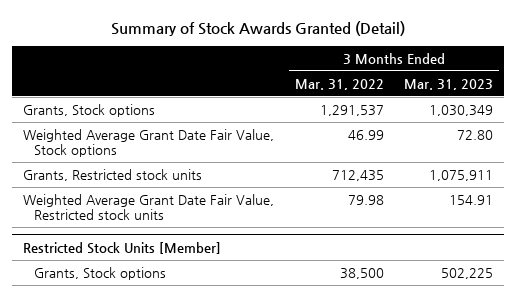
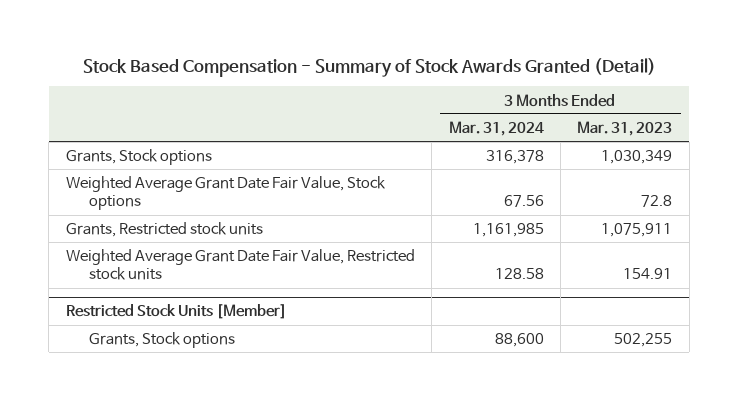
- Summary of Stock Awards Granted (Detail)
+ Stock Based Compensation - Summary of Stock Awards Granted (Detail)
- | 3 Months Ended Mar. 31, 2022 | 3 Months Ended Mar. 31, 2023
+ | 3 Months Ended Mar. 31, 2024 | 3 Months Ended Mar. 31, 2023
- Weighted Average Grant Date Fair Value, Stock options | 46.99 | 72.80
+ Weighted Average Grant Date Fair Value, Stock options | 67.56 | 72.8
@ Restricted Stock Units [Member]
- Grants, Stock options | 38,500 | 502,225
+ Grants, Stock options | 88,600 | 502,255

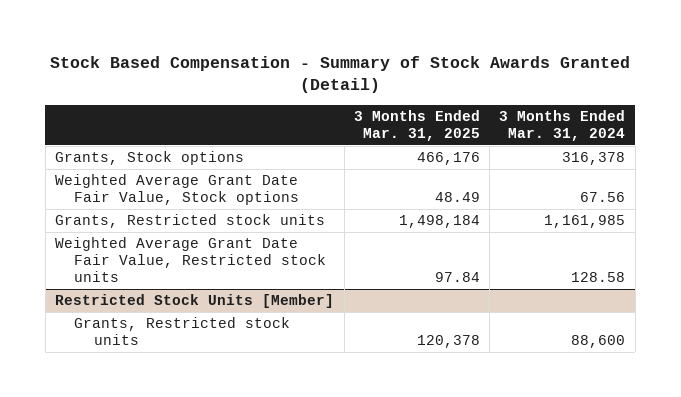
- | 3 Months Ended Mar. 31, 2024 | 3 Months Ended Mar. 31, 2023
+ | 3 Months Ended Mar. 31, 2025 | 3 Months Ended Mar. 31, 2024
@ Restricted Stock Units [Member]
- Grants, Stock options | 88,600 | 502,255
+ Grants, Restricted stock units | 120,378 | 88,600

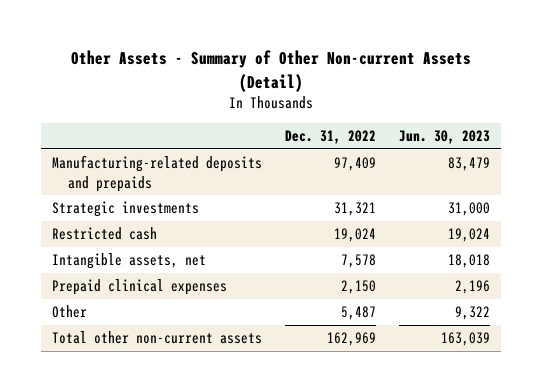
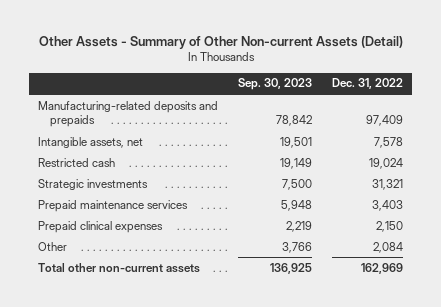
- | Dec. 31, 2022 | Jun. 30, 2023
+ | Sep. 30, 2023 | Dec. 31, 2022
moved down: Restricted cash | 19,149 | 19,024
moved down: Strategic investments | 7,500 | 31,321
+ Prepaid maintenance services | 5,948 | 3,403
- Other | 5,487 | 9,322
+ Other | 3,766 | 2,084

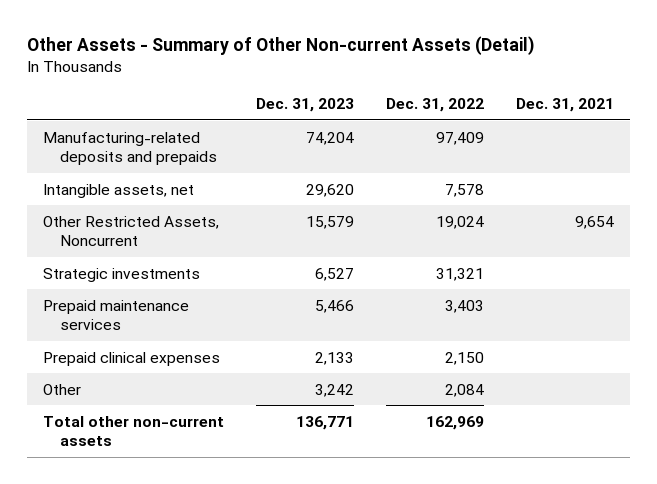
- | Sep. 30, 2023 | Dec. 31, 2022
+ | Dec. 31, 2023 | Dec. 31, 2022 | Dec. 31, 2021
- Restricted cash | 19,149 | 19,024
+ Other Restricted Assets, Noncurrent | 15,579 | 19,024 | 9,654

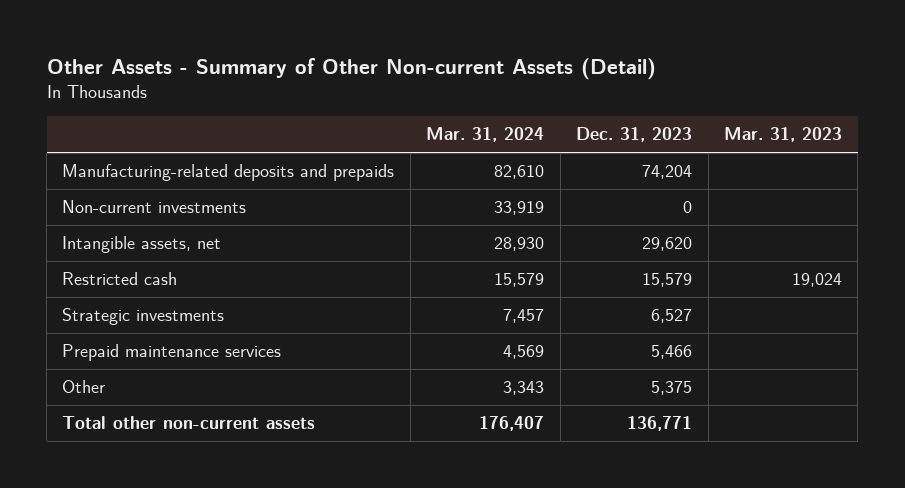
- | Dec. 31, 2023 | Dec. 31, 2022 | Dec. 31, 2021
+ | Mar. 31, 2024 | Dec. 31, 2023 | Mar. 31, 2023
+ Non-current investments | 33,919 | 0 |
- Other Restricted Assets, Noncurrent | 15,579 | 19,024 | 9,654
+ Restricted cash | 15,579 | 15,579 | 19,024
- Prepaid clinical expenses | 2,133 | 2,150 |
- Other | 3,242 | 2,084 |
+ Other | 3,343 | 5,375 |

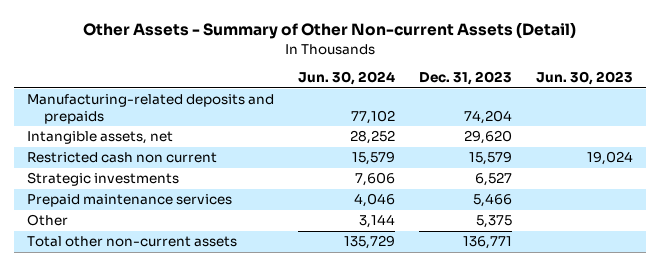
- | Mar. 31, 2024 | Dec. 31, 2023 | Mar. 31, 2023
+ | Jun. 30, 2024 | Dec. 31, 2023 | Jun. 30, 2023
- Non-current investments | 33,919 | 0 |
- Restricted cash | 15,579 | 15,579 | 19,024
+ Restricted cash non current | 15,579 | 15,579 | 19,024

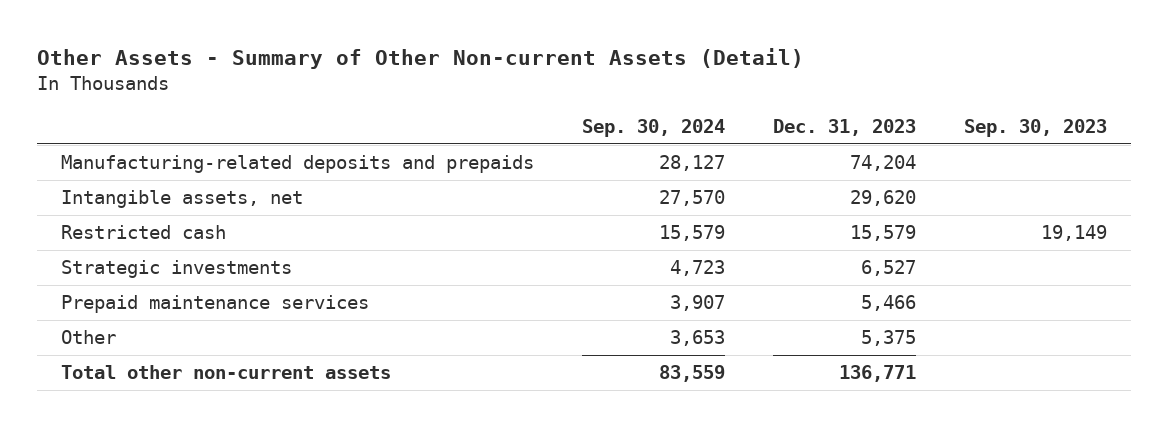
- | Jun. 30, 2024 | Dec. 31, 2023 | Jun. 30, 2023
+ | Sep. 30, 2024 | Dec. 31, 2023 | Sep. 30, 2023
- Restricted cash non current | 15,579 | 15,579 | 19,024
+ Restricted cash | 15,579 | 15,579 | 19,149

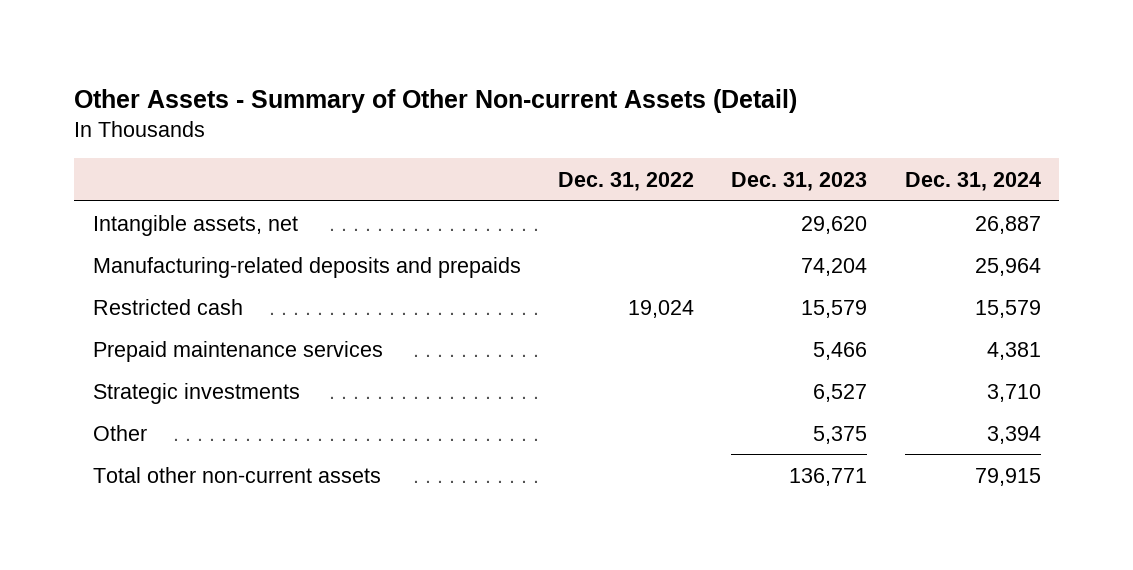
- | Sep. 30, 2024 | Dec. 31, 2023 | Sep. 30, 2023
+ | Dec. 31, 2022 | Dec. 31, 2023 | Dec. 31, 2024
moved down: Manufacturing-related deposits and prepaids | | 74,204 | 25,964
moved down: Strategic investments | | 6,527 | 3,710

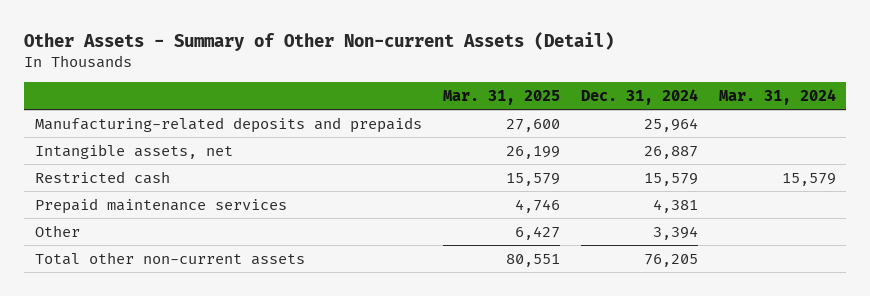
- | Dec. 31, 2022 | Dec. 31, 2023 | Dec. 31, 2024
+ | Mar. 31, 2025 | Dec. 31, 2024 | Mar. 31, 2024
moved down: Intangible assets, net | 26,199 | 26,887 |
- Strategic investments | | 6,527 | 3,710
- Total other non-current assets | | 136,771 | 79,915
+ Total other non-current assets | 80,551 | 76,205 |

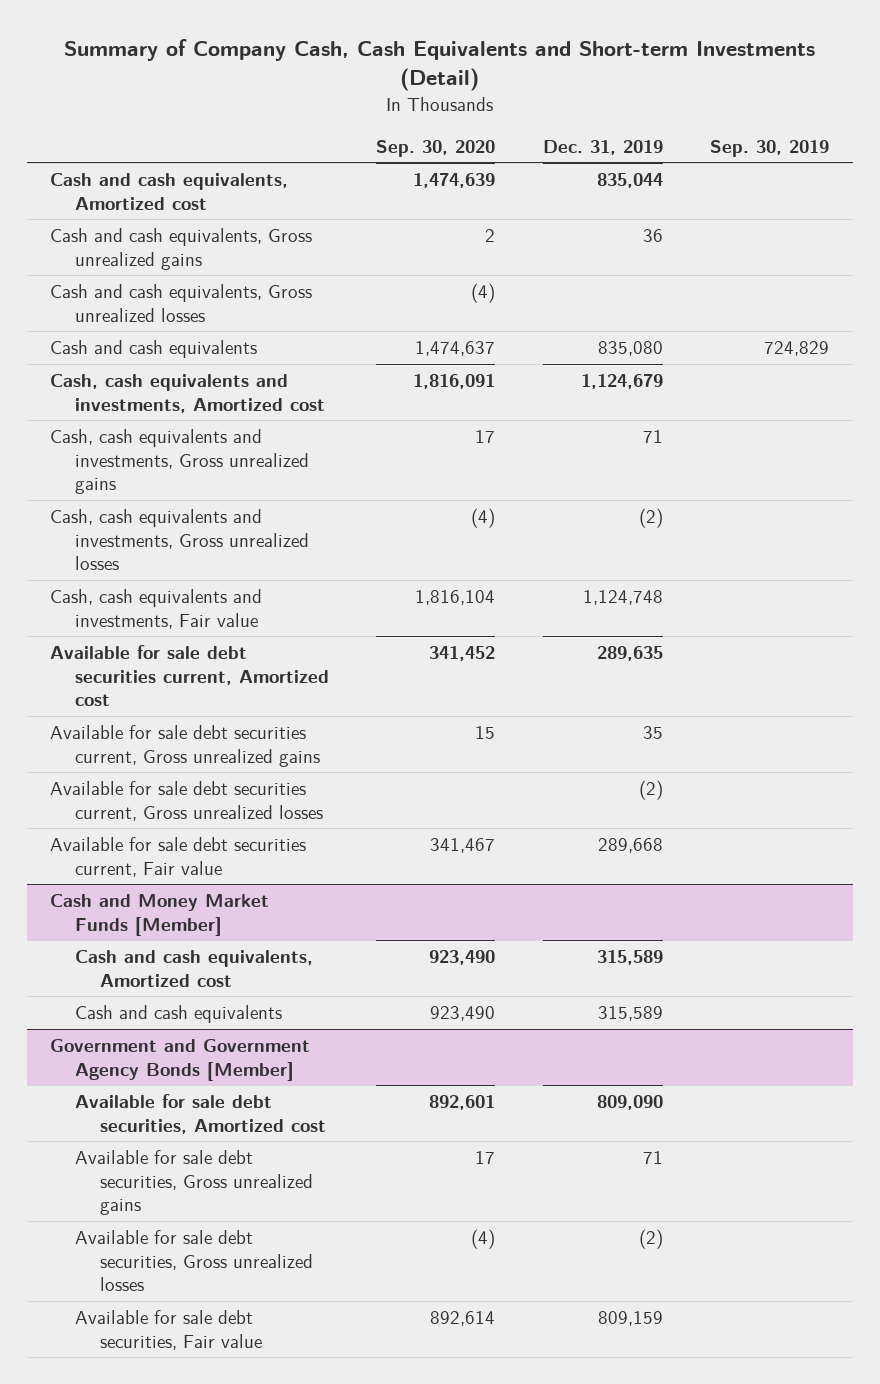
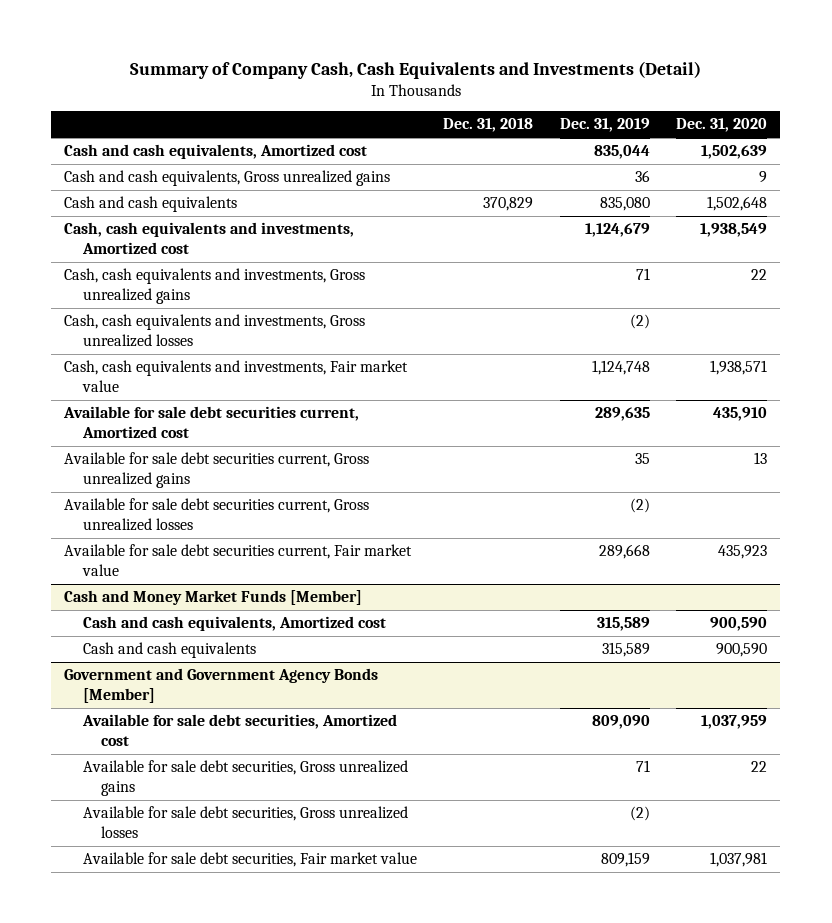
- Summary of Company Cash, Cash Equivalents and Short-term Investments (Detail)
+ Summary of Company Cash, Cash Equivalents and Investments (Detail)
- | Sep. 30, 2020 | Dec. 31, 2019 | Sep. 30, 2019
+ | Dec. 31, 2018 | Dec. 31, 2019 | Dec. 31, 2020
- Cash and cash equivalents, Gross unrealized losses | (4) | |
- Cash, cash equivalents and investments, Fair value | 1,816,104 | 1,124,748 |
+ Cash, cash equivalents and investments, Fair market value | | 1,124,748 | 1,938,571
- Available for sale debt securities current, Fair value | 341,467 | 289,668 |
+ Available for sale debt securities current, Fair market value | | 289,668 | 435,923
@ Government and Government Agency Bonds [Member]
- Available for sale debt securities, Fair value | 892,614 | 809,159 |
+ Available for sale debt securities, Fair market value | | 809,159 | 1,037,981

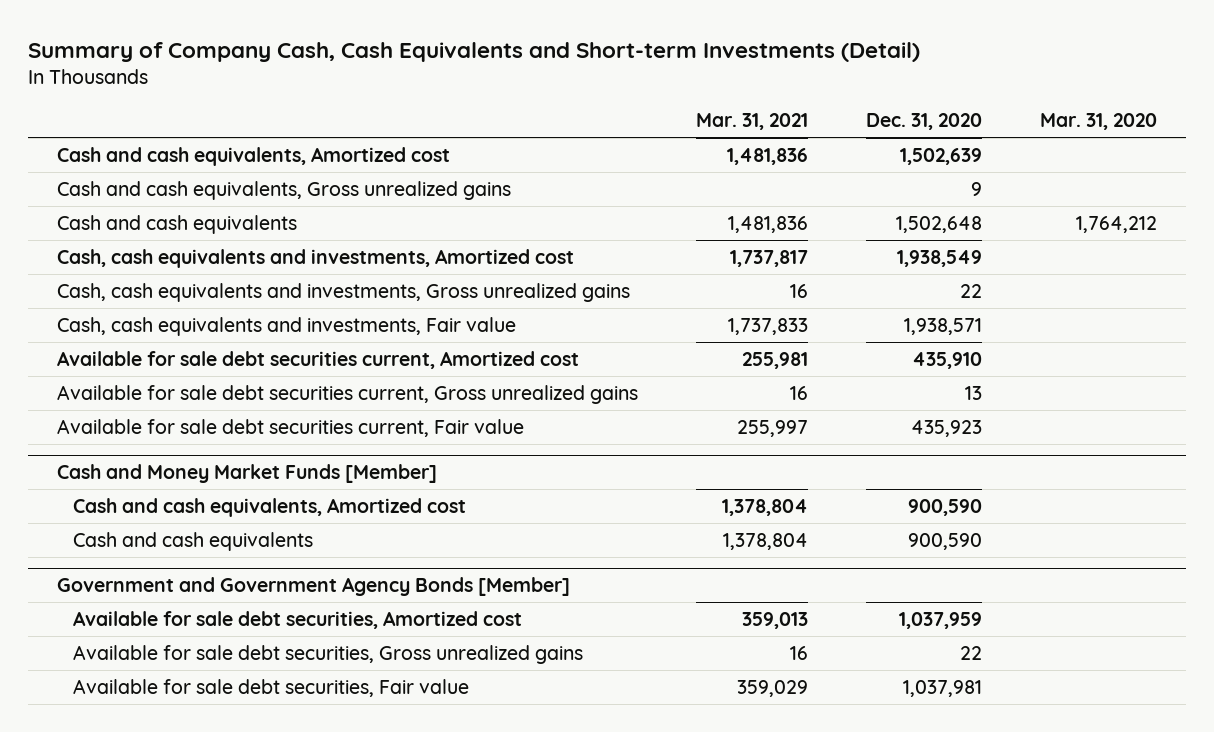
- Summary of Company Cash, Cash Equivalents and Investments (Detail)
+ Summary of Company Cash, Cash Equivalents and Short-term Investments (Detail)
- | Dec. 31, 2018 | Dec. 31, 2019 | Dec. 31, 2020
+ | Mar. 31, 2021 | Dec. 31, 2020 | Mar. 31, 2020
- Cash, cash equivalents and investments, Gross unrealized losses | | (2) |
- Cash, cash equivalents and investments, Fair market value | | 1,124,748 | 1,938,571
+ Cash, cash equivalents and investments, Fair value | 1,737,833 | 1,938,571 |
- Available for sale debt securities current, Gross unrealized losses | | (2) |
- Available for sale debt securities current, Fair market value | | 289,668 | 435,923
+ Available for sale debt securities current, Fair value | 255,997 | 435,923 |
@ Government and Government Agency Bonds [Member]
- Available for sale debt securities, Gross unrealized losses | | (2) |
- Available for sale debt securities, Fair market value | | 809,159 | 1,037,981
+ Available for sale debt securities, Fair value | 359,029 | 1,037,981 |

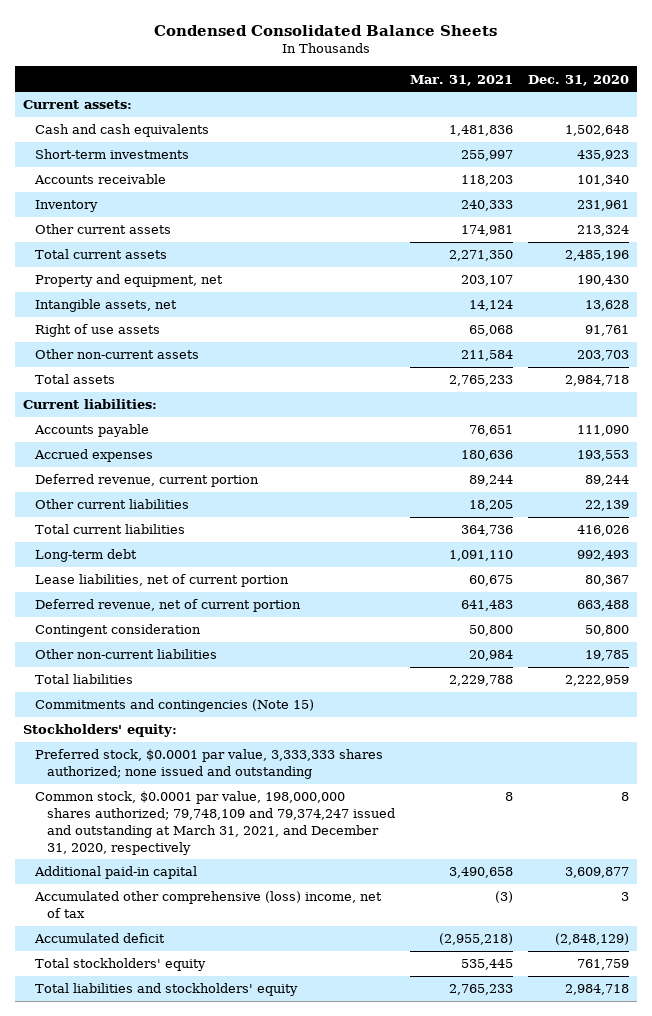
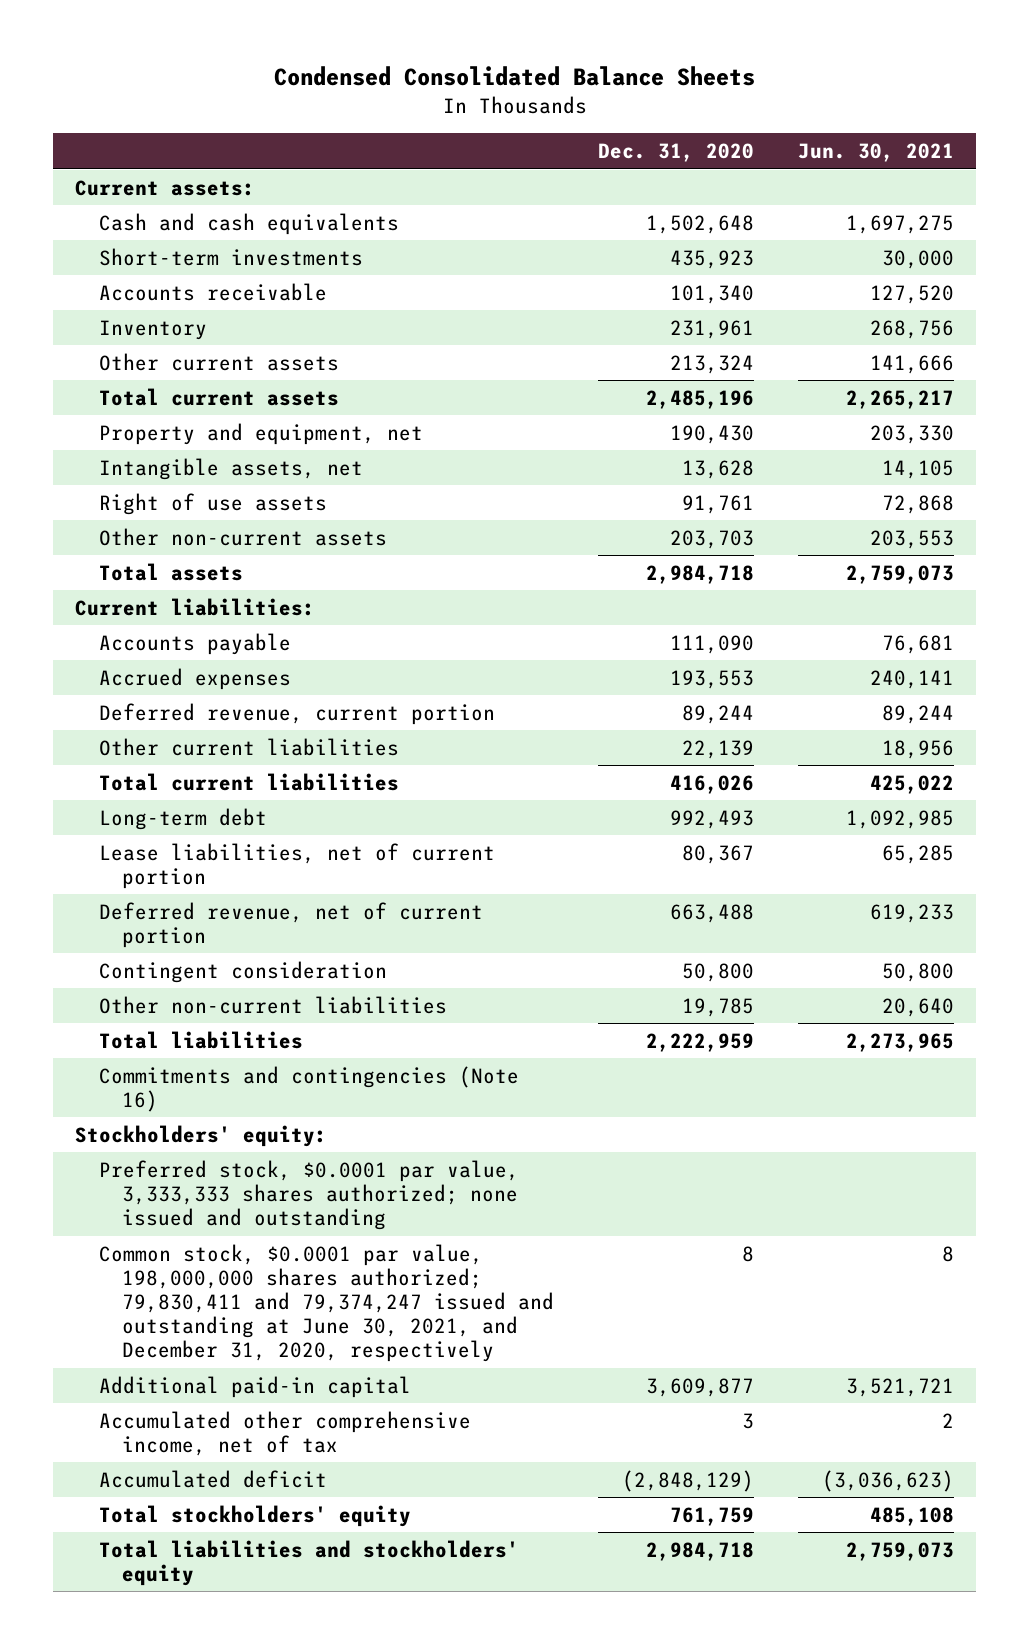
- | Mar. 31, 2021 | Dec. 31, 2020
+ | Dec. 31, 2020 | Jun. 30, 2021
- Commitments and contingencies (Note 15)
+ Commitments and contingencies (Note 16)
- Common stock, $0.0001 par value, 198,000,000 shares authorized; 79,748,109 and 79,374,247 issued and outstanding at March 31, 2021, and December 31, 2020, respectively | 8 | 8
+ Common stock, $0.0001 par value, 198,000,000 shares authorized; 79,830,411 and 79,374,247 issued and outstanding at June 30, 2021, and December 31, 2020, respectively | 8 | 8
- Accumulated other comprehensive (loss) income, net of tax | (3) | 3
+ Accumulated other comprehensive income, net of tax | 3 | 2

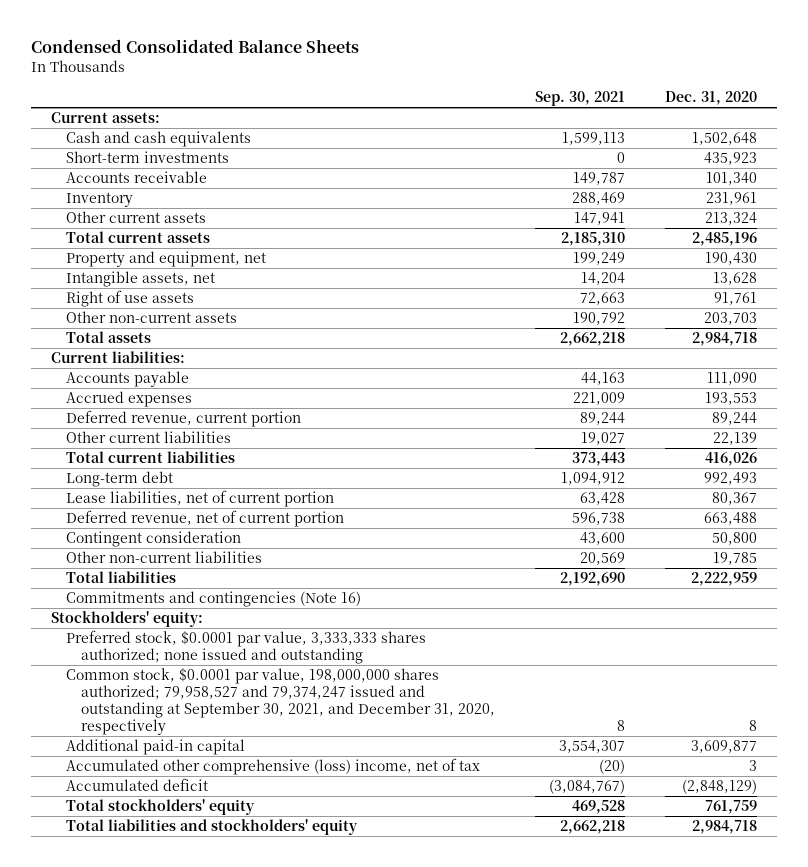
- | Dec. 31, 2020 | Jun. 30, 2021
+ | Sep. 30, 2021 | Dec. 31, 2020
- Common stock, $0.0001 par value, 198,000,000 shares authorized; 79,830,411 and 79,374,247 issued and outstanding at June 30, 2021, and December 31, 2020, respectively | 8 | 8
+ Common stock, $0.0001 par value, 198,000,000 shares authorized; 79,958,527 and 79,374,247 issued and outstanding at September 30, 2021, and December 31, 2020, respectively | 8 | 8
- Accumulated other comprehensive income, net of tax | 3 | 2
+ Accumulated other comprehensive (loss) income, net of tax | (20) | 3

